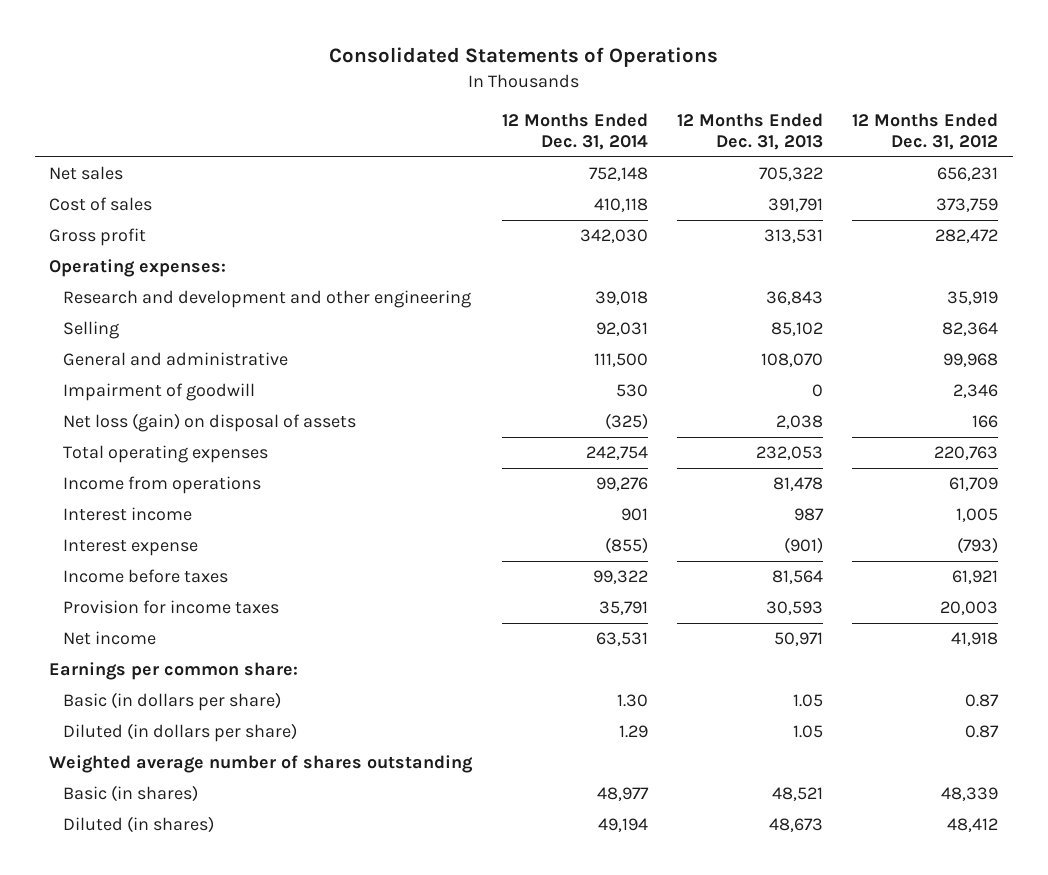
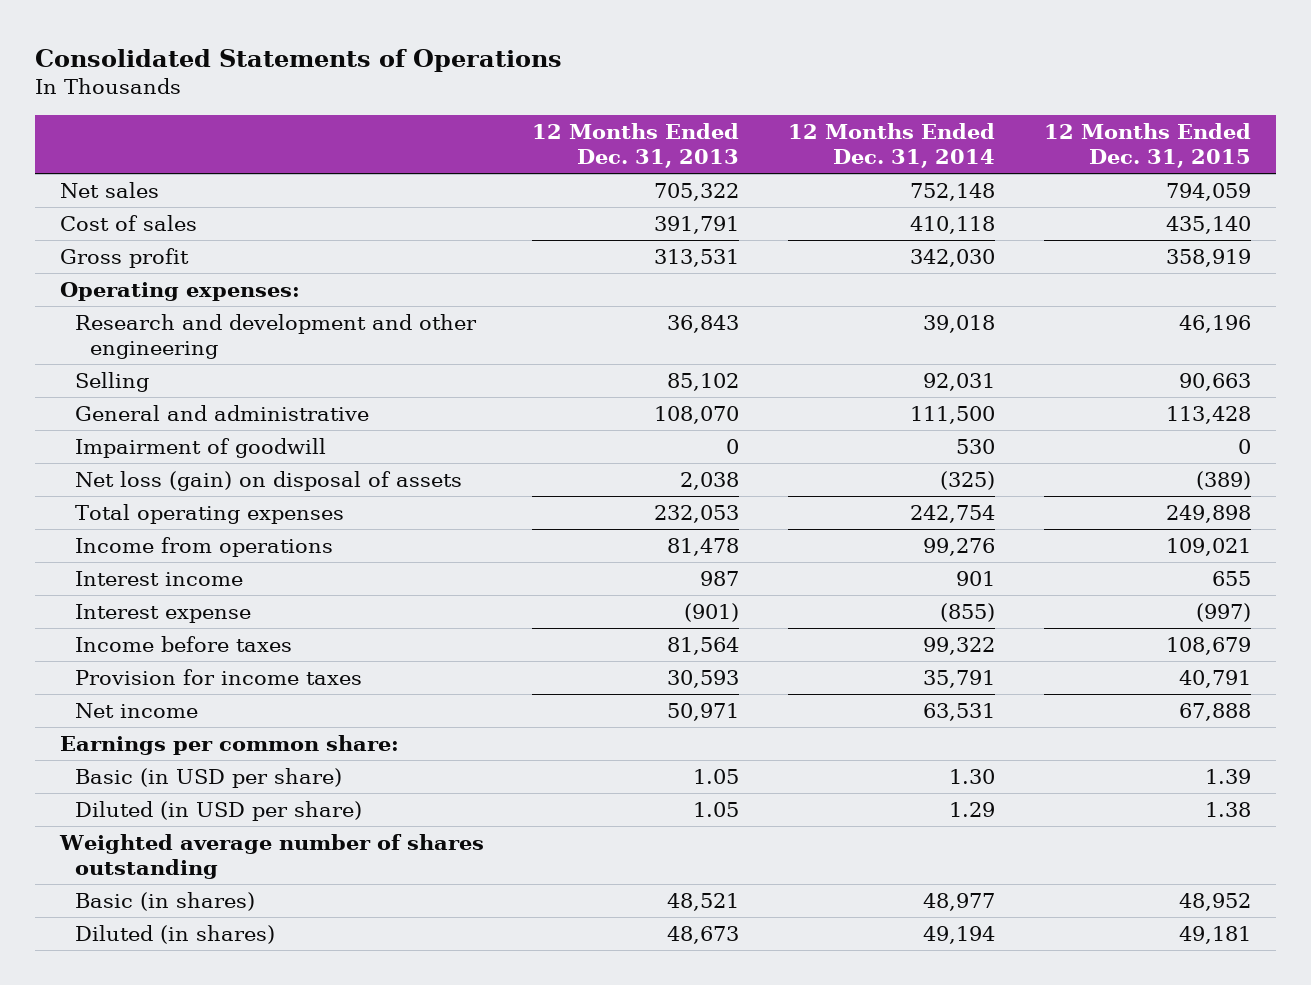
- | 12 Months Ended Dec. 31, 2014 | 12 Months Ended Dec. 31, 2013 | 12 Months Ended Dec. 31, 2012
+ | 12 Months Ended Dec. 31, 2013 | 12 Months Ended Dec. 31, 2014 | 12 Months Ended Dec. 31, 2015
- Basic (in dollars per share) | 1.30 | 1.05 | 0.87
- Diluted (in dollars per share) | 1.29 | 1.05 | 0.87
+ Basic (in USD per share) | 1.05 | 1.30 | 1.39
+ Diluted (in USD per share) | 1.05 | 1.29 | 1.38

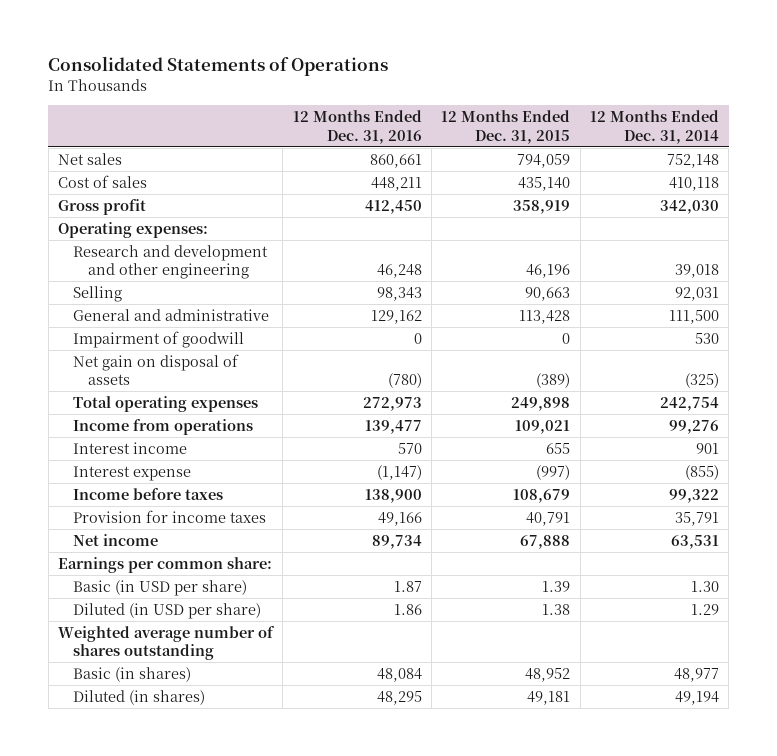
- | 12 Months Ended Dec. 31, 2013 | 12 Months Ended Dec. 31, 2014 | 12 Months Ended Dec. 31, 2015
+ | 12 Months Ended Dec. 31, 2016 | 12 Months Ended Dec. 31, 2015 | 12 Months Ended Dec. 31, 2014
- Net loss (gain) on disposal of assets | 2,038 | (325) | (389)
+ Net gain on disposal of assets | (780) | (389) | (325)

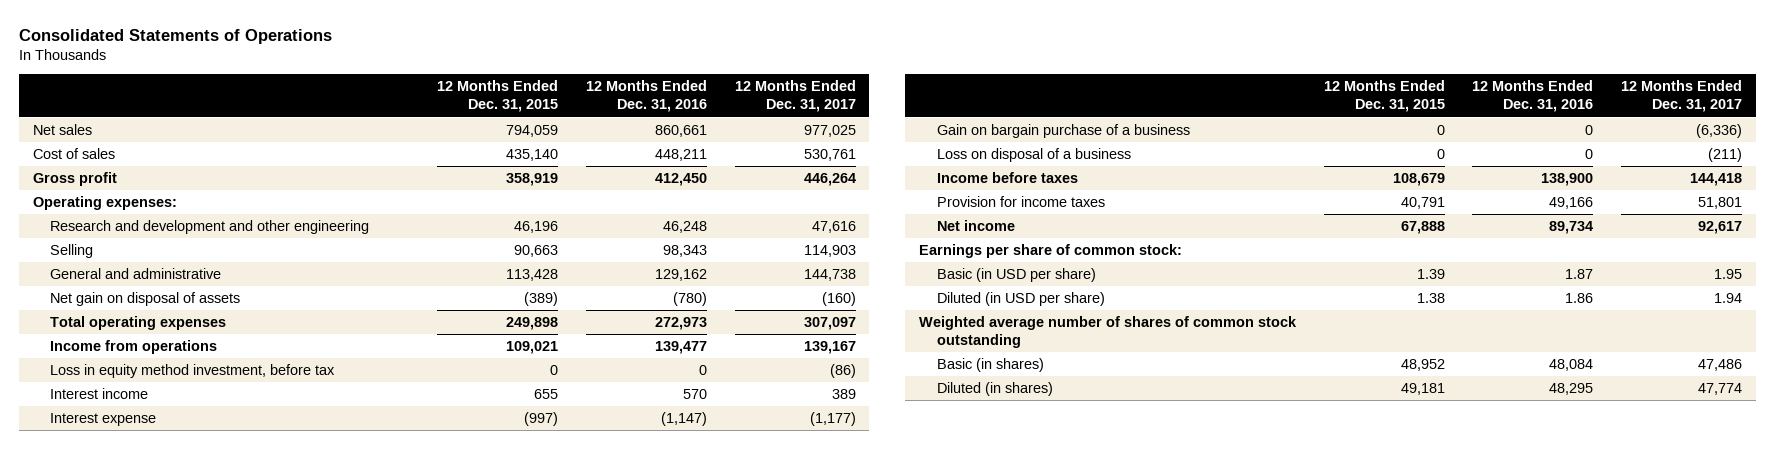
- | 12 Months Ended Dec. 31, 2016 | 12 Months Ended Dec. 31, 2015 | 12 Months Ended Dec. 31, 2014
+ | 12 Months Ended Dec. 31, 2015 | 12 Months Ended Dec. 31, 2016 | 12 Months Ended Dec. 31, 2017
- Impairment of goodwill | 0 | 0 | 530
+ Loss in equity method investment, before tax | 0 | 0 | (86)
+ Gain on bargain purchase of a business | 0 | 0 | (6,336)
+ Loss on disposal of a business | 0 | 0 | (211)
- Earnings per common share:
+ Earnings per share of common stock:
- Weighted average number of shares outstanding
+ Weighted average number of shares of common stock outstanding

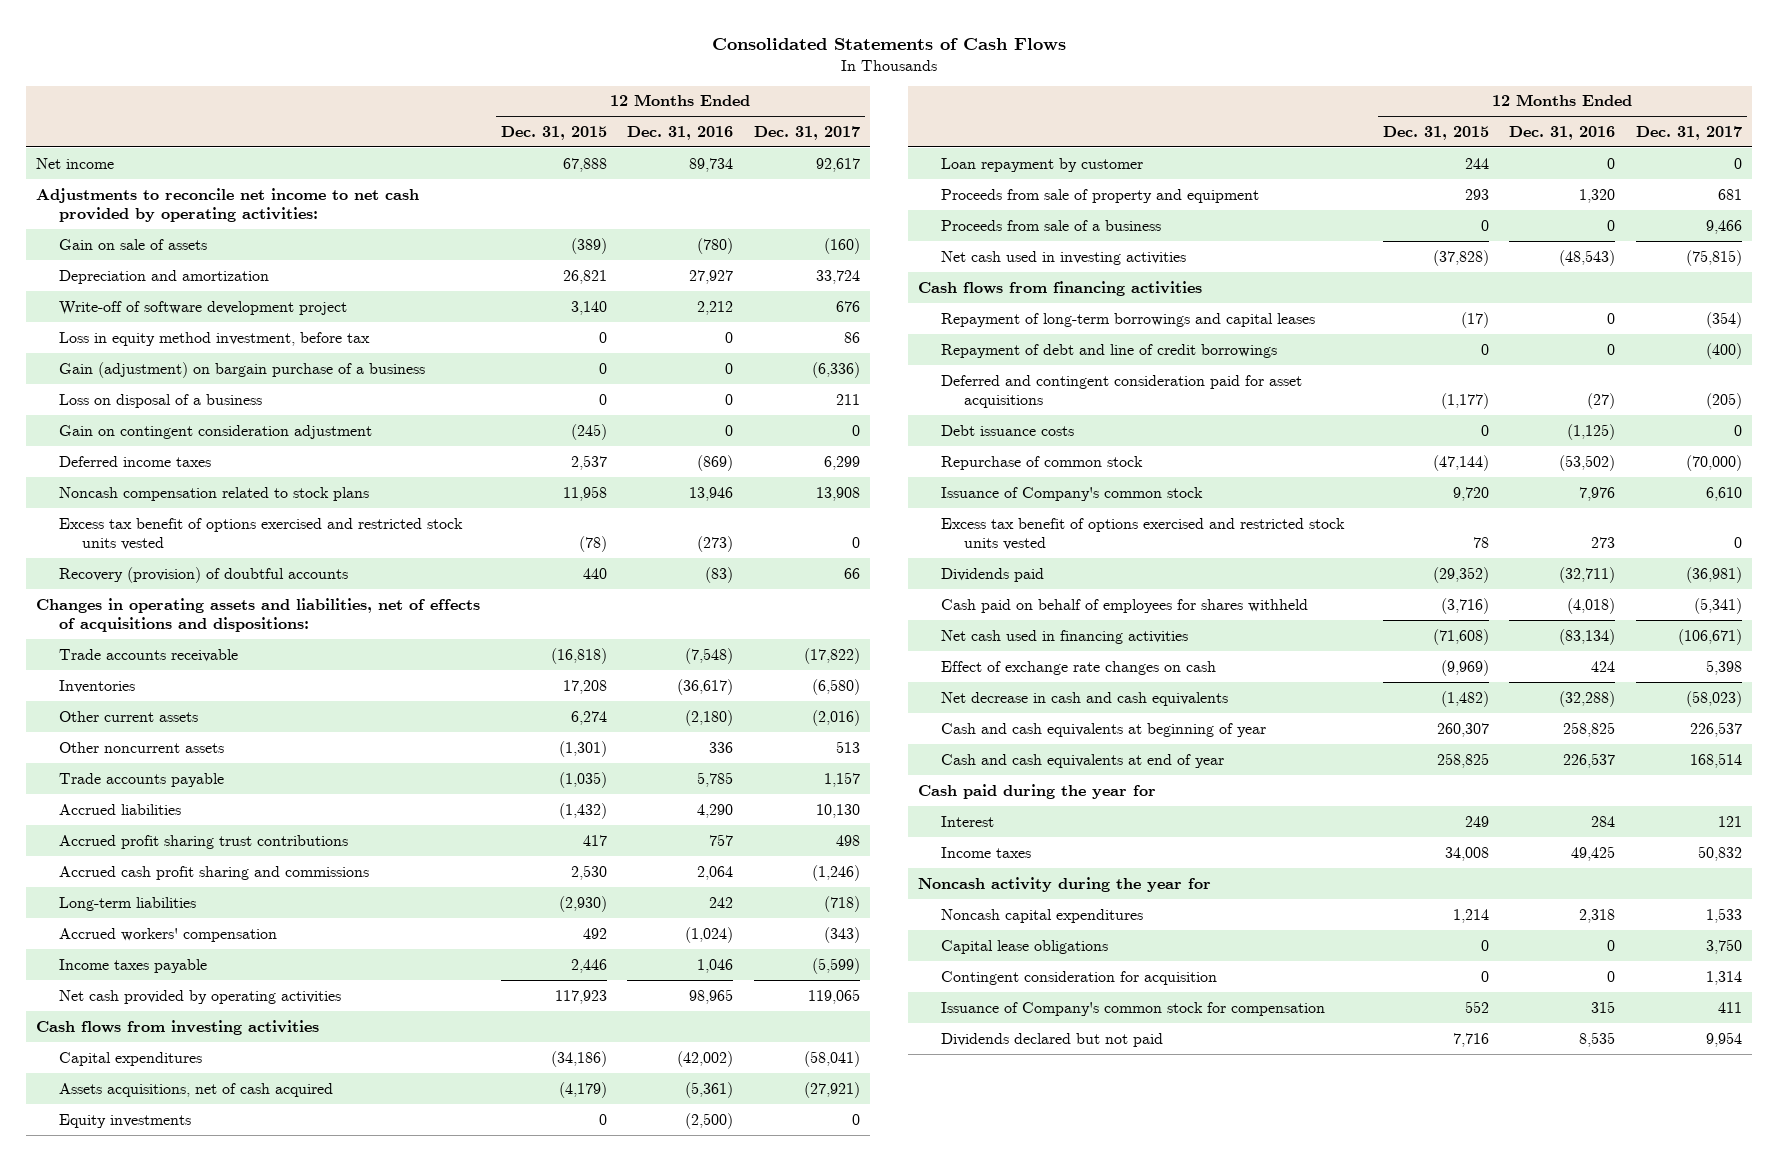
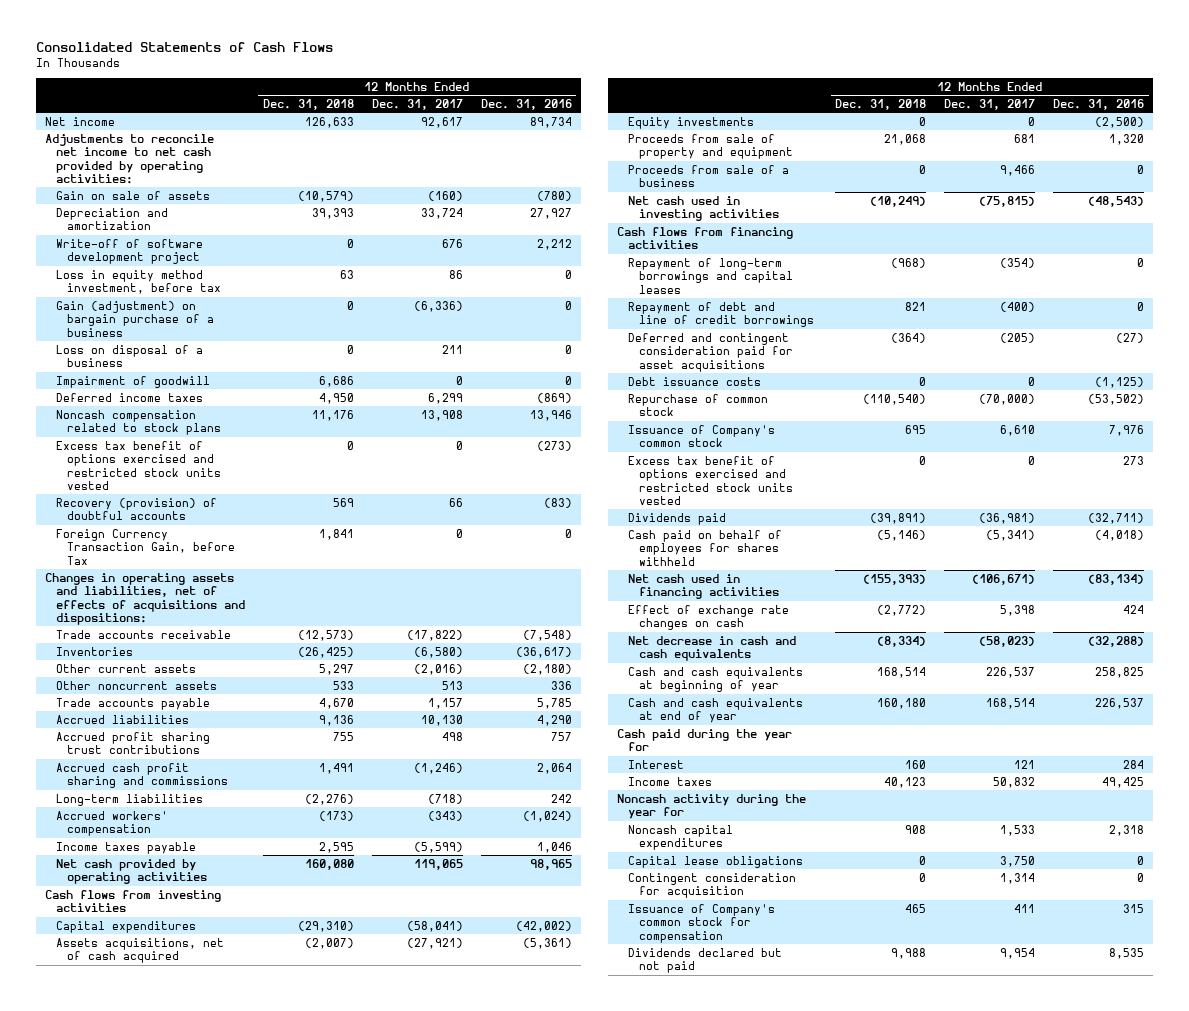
- | 12 Months Ended Dec. 31, 2015 | 12 Months Ended Dec. 31, 2016 | 12 Months Ended Dec. 31, 2017
+ | 12 Months Ended Dec. 31, 2018 | 12 Months Ended Dec. 31, 2017 | 12 Months Ended Dec. 31, 2016
- Gain on contingent consideration adjustment | (245) | 0 | 0
+ Impairment of goodwill | 6,686 | 0 | 0
+ Foreign Currency Transaction Gain, before Tax | 1,841 | 0 | 0
- Loan repayment by customer | 244 | 0 | 0

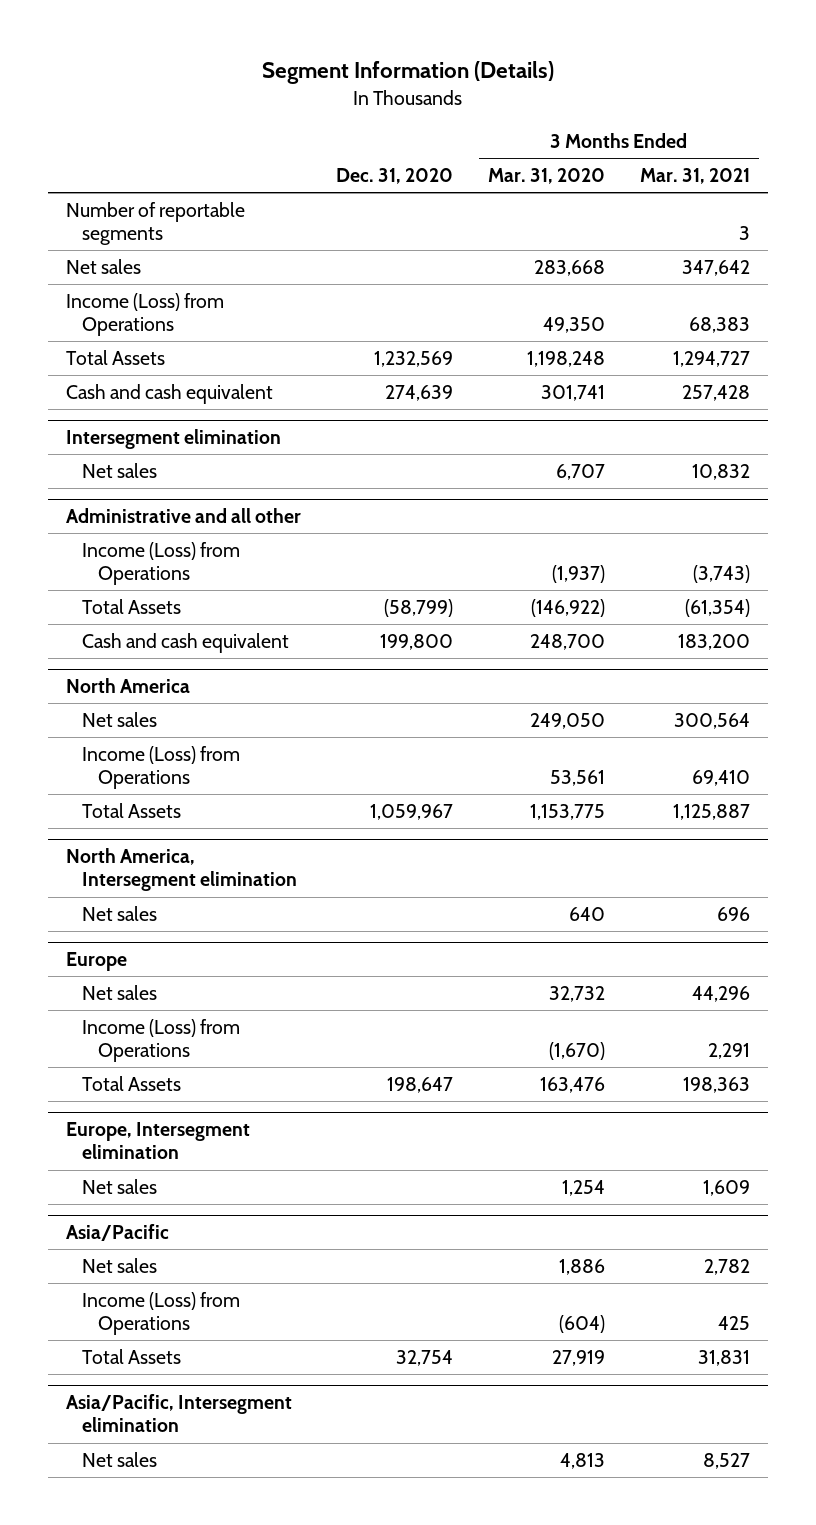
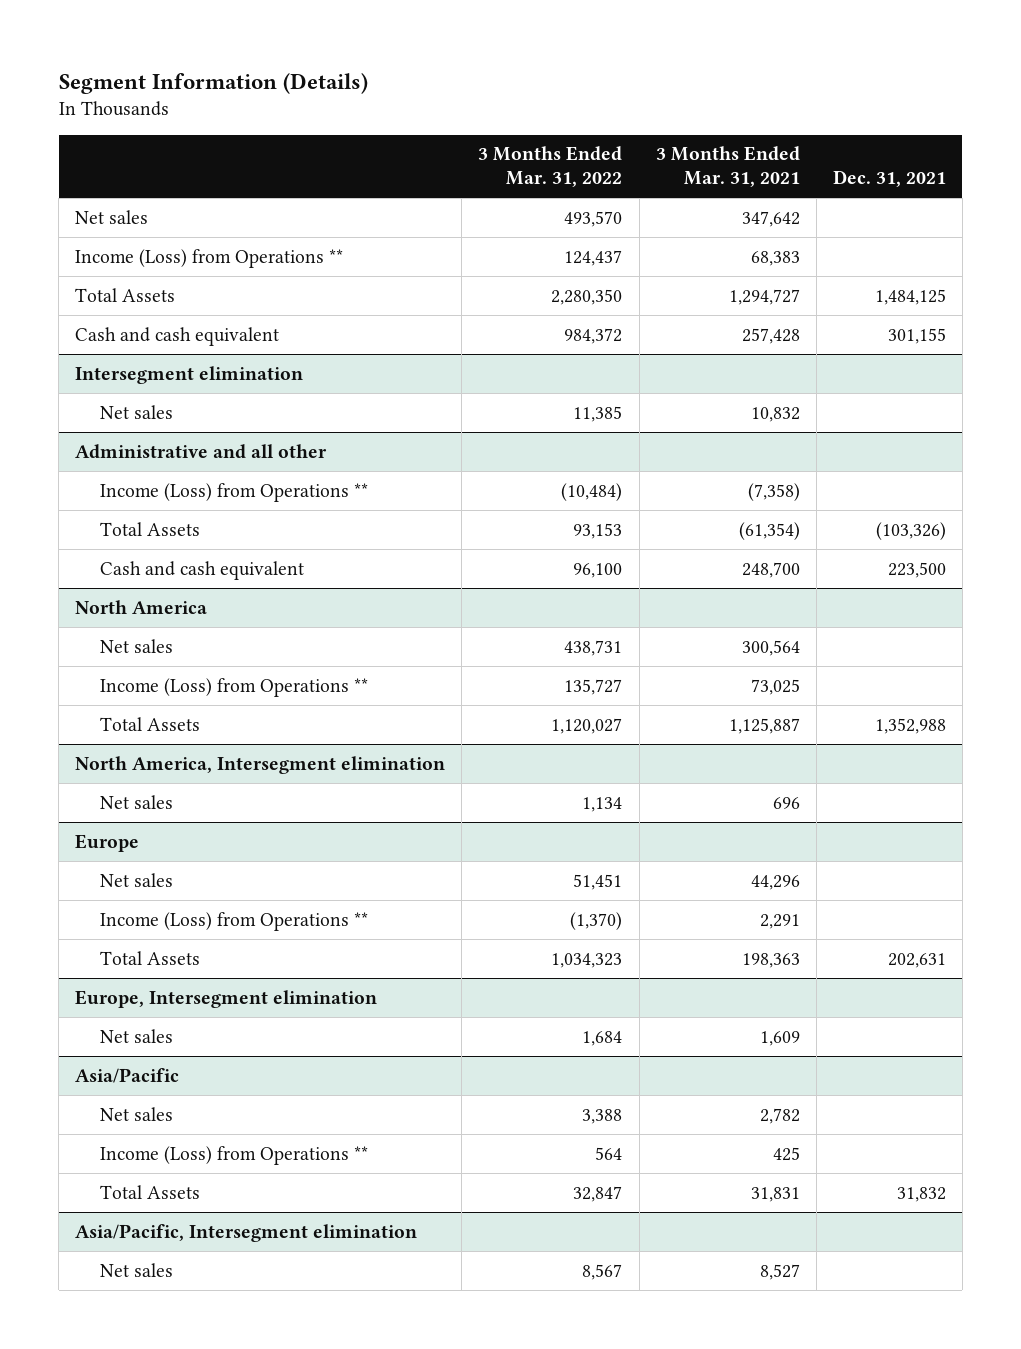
- | Dec. 31, 2020 | 3 Months Ended Mar. 31, 2020 | 3 Months Ended Mar. 31, 2021
+ | 3 Months Ended Mar. 31, 2022 | 3 Months Ended Mar. 31, 2021 | Dec. 31, 2021
- Number of reportable segments | | | 3
- Income (Loss) from Operations | | 49,350 | 68,383
+ Income (Loss) from Operations ** | 124,437 | 68,383 |
@ Administrative and all other
- Income (Loss) from Operations | | (1,937) | (3,743)
+ Income (Loss) from Operations ** | (10,484) | (7,358) |
- Cash and cash equivalent | 199,800 | 248,700 | 183,200
+ Cash and cash equivalent | 96,100 | 248,700 | 223,500
@ North America
- Income (Loss) from Operations | | 53,561 | 69,410
+ Income (Loss) from Operations ** | 135,727 | 73,025 |
@ Europe
- Income (Loss) from Operations | | (1,670) | 2,291
+ Income (Loss) from Operations ** | (1,370) | 2,291 |
@ Asia/Pacific
- Income (Loss) from Operations | | (604) | 425
+ Income (Loss) from Operations ** | 564 | 425 |

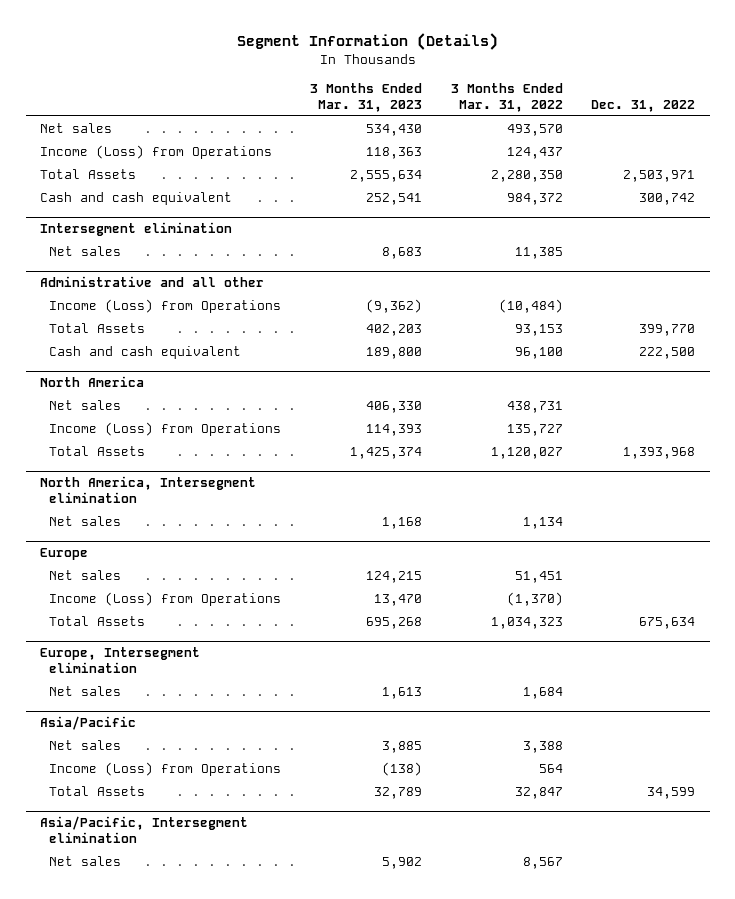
- | 3 Months Ended Mar. 31, 2022 | 3 Months Ended Mar. 31, 2021 | Dec. 31, 2021
+ | 3 Months Ended Mar. 31, 2023 | 3 Months Ended Mar. 31, 2022 | Dec. 31, 2022
- Income (Loss) from Operations ** | 124,437 | 68,383 |
+ Income (Loss) from Operations | 118,363 | 124,437 |
@ Administrative and all other
- Income (Loss) from Operations ** | (10,484) | (7,358) |
+ Income (Loss) from Operations | (9,362) | (10,484) |
@ North America
- Income (Loss) from Operations ** | 135,727 | 73,025 |
+ Income (Loss) from Operations | 114,393 | 135,727 |
@ Europe
- Income (Loss) from Operations ** | (1,370) | 2,291 |
+ Income (Loss) from Operations | 13,470 | (1,370) |
@ Asia/Pacific
- Income (Loss) from Operations ** | 564 | 425 |
+ Income (Loss) from Operations | (138) | 564 |

